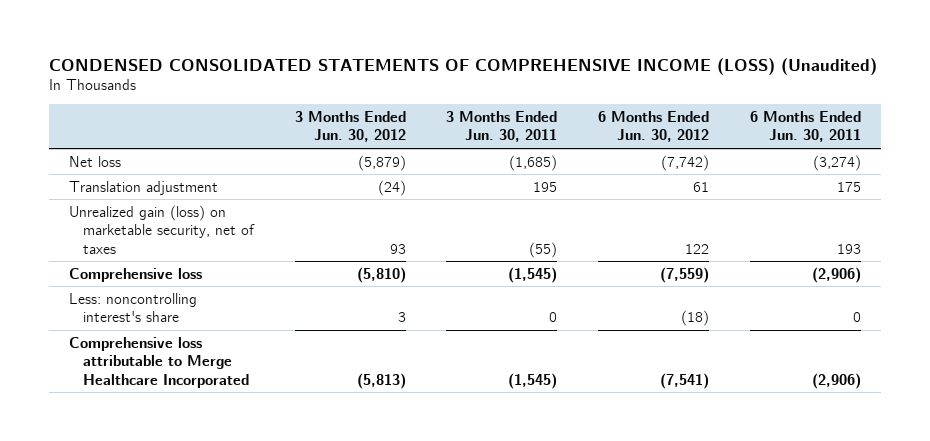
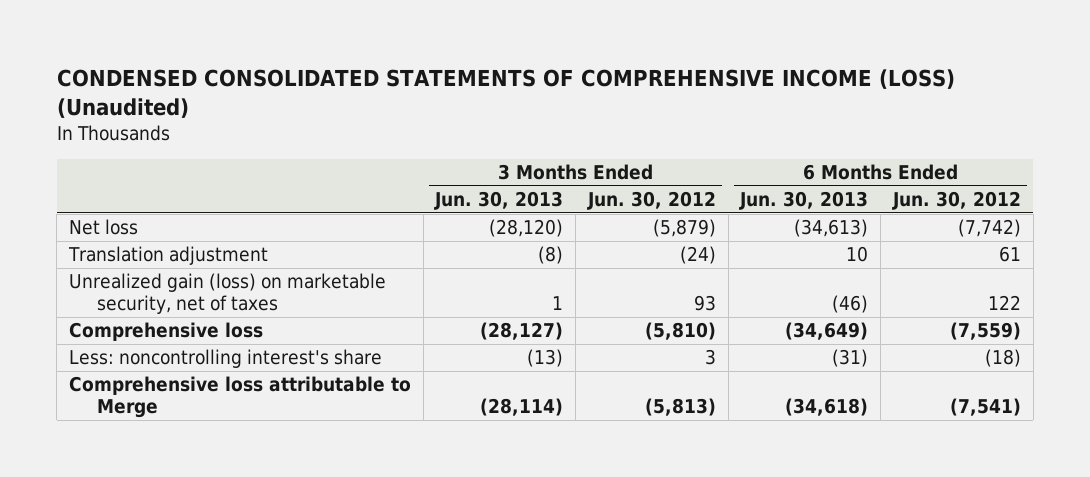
- | 3 Months Ended Jun. 30, 2012 | 3 Months Ended Jun. 30, 2011 | 6 Months Ended Jun. 30, 2012 | 6 Months Ended Jun. 30, 2011
+ | 3 Months Ended Jun. 30, 2013 | 3 Months Ended Jun. 30, 2012 | 6 Months Ended Jun. 30, 2013 | 6 Months Ended Jun. 30, 2012
- Comprehensive loss attributable to Merge Healthcare Incorporated | (5,813) | (1,545) | (7,541) | (2,906)
+ Comprehensive loss attributable to Merge | (28,114) | (5,813) | (34,618) | (7,541)

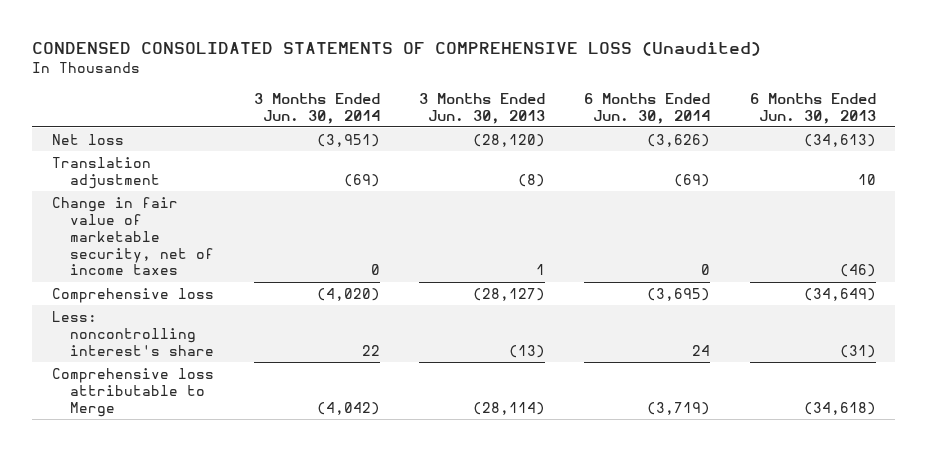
- CONDENSED CONSOLIDATED STATEMENTS OF COMPREHENSIVE INCOME (LOSS) (Unaudited)
+ CONDENSED CONSOLIDATED STATEMENTS OF COMPREHENSIVE LOSS (Unaudited)
- | 3 Months Ended Jun. 30, 2013 | 3 Months Ended Jun. 30, 2012 | 6 Months Ended Jun. 30, 2013 | 6 Months Ended Jun. 30, 2012
+ | 3 Months Ended Jun. 30, 2014 | 3 Months Ended Jun. 30, 2013 | 6 Months Ended Jun. 30, 2014 | 6 Months Ended Jun. 30, 2013
- Unrealized gain (loss) on marketable security, net of taxes | 1 | 93 | (46) | 122
+ Change in fair value of marketable security, net of income taxes | 0 | 1 | 0 | (46)

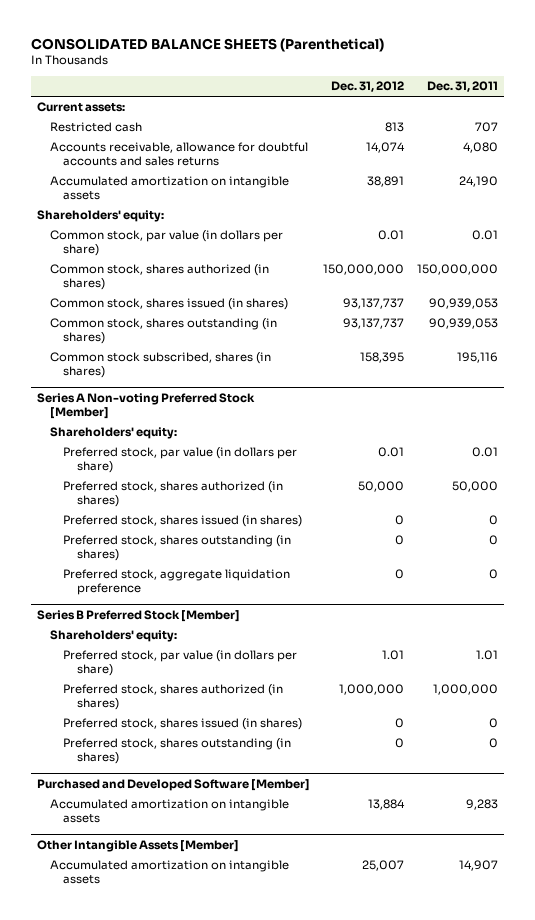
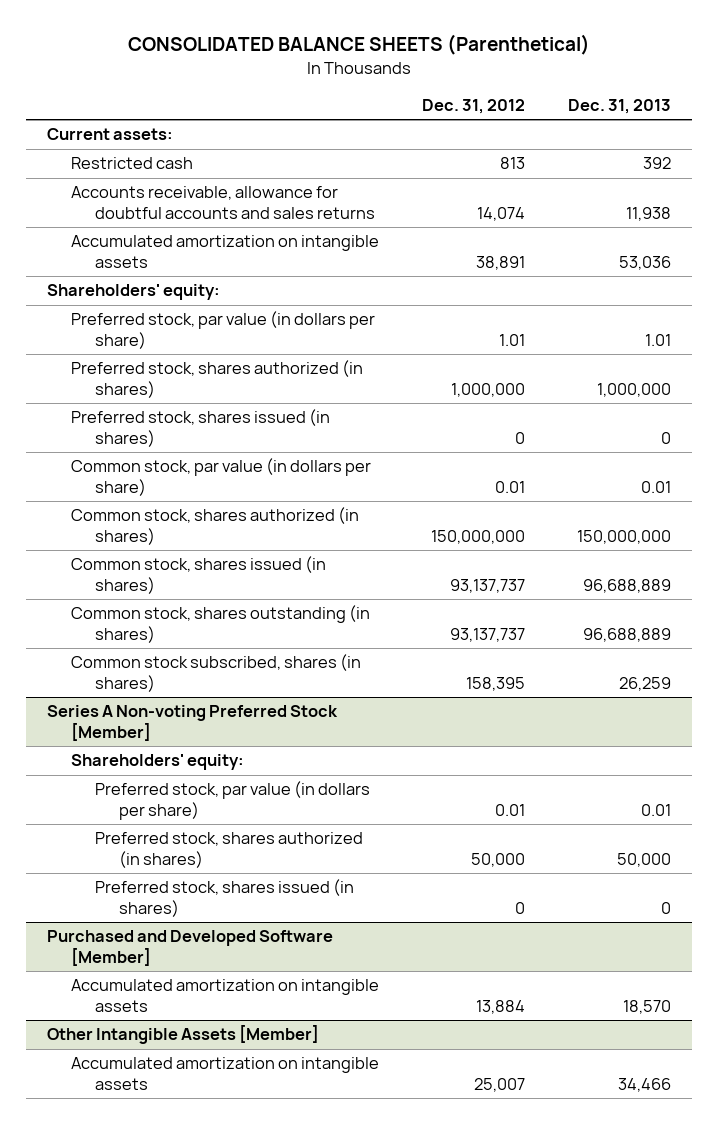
- | Dec. 31, 2012 | Dec. 31, 2011
+ | Dec. 31, 2012 | Dec. 31, 2013
+ Preferred stock, par value (in dollars per share) | 1.01 | 1.01
+ Preferred stock, shares authorized (in shares) | 1,000,000 | 1,000,000
+ Preferred stock, shares issued (in shares) | 0 | 0
@ Series A Non-voting Preferred Stock [Member]
- Preferred stock, shares outstanding (in shares) | 0 | 0
- Preferred stock, aggregate liquidation preference | 0 | 0
- Series B Preferred Stock [Member]
- Shareholders' equity:
- Preferred stock, par value (in dollars per share) | 1.01 | 1.01
- Preferred stock, shares authorized (in shares) | 1,000,000 | 1,000,000
- Preferred stock, shares issued (in shares) | 0 | 0
- Preferred stock, shares outstanding (in shares) | 0 | 0

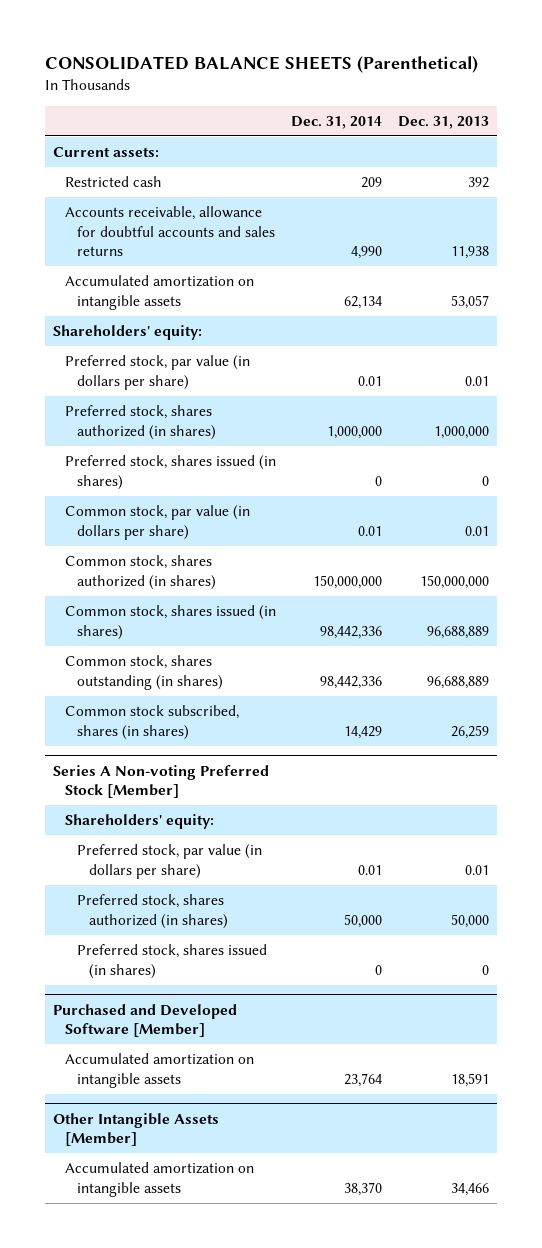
- | Dec. 31, 2012 | Dec. 31, 2013
+ | Dec. 31, 2014 | Dec. 31, 2013
- Accumulated amortization on intangible assets | 38,891 | 53,036
+ Accumulated amortization on intangible assets | 62,134 | 53,057
- Preferred stock, par value (in dollars per share) | 1.01 | 1.01
+ Preferred stock, par value (in dollars per share) | 0.01 | 0.01
@ Purchased and Developed Software [Member]
- Accumulated amortization on intangible assets | 13,884 | 18,570
+ Accumulated amortization on intangible assets | 23,764 | 18,591

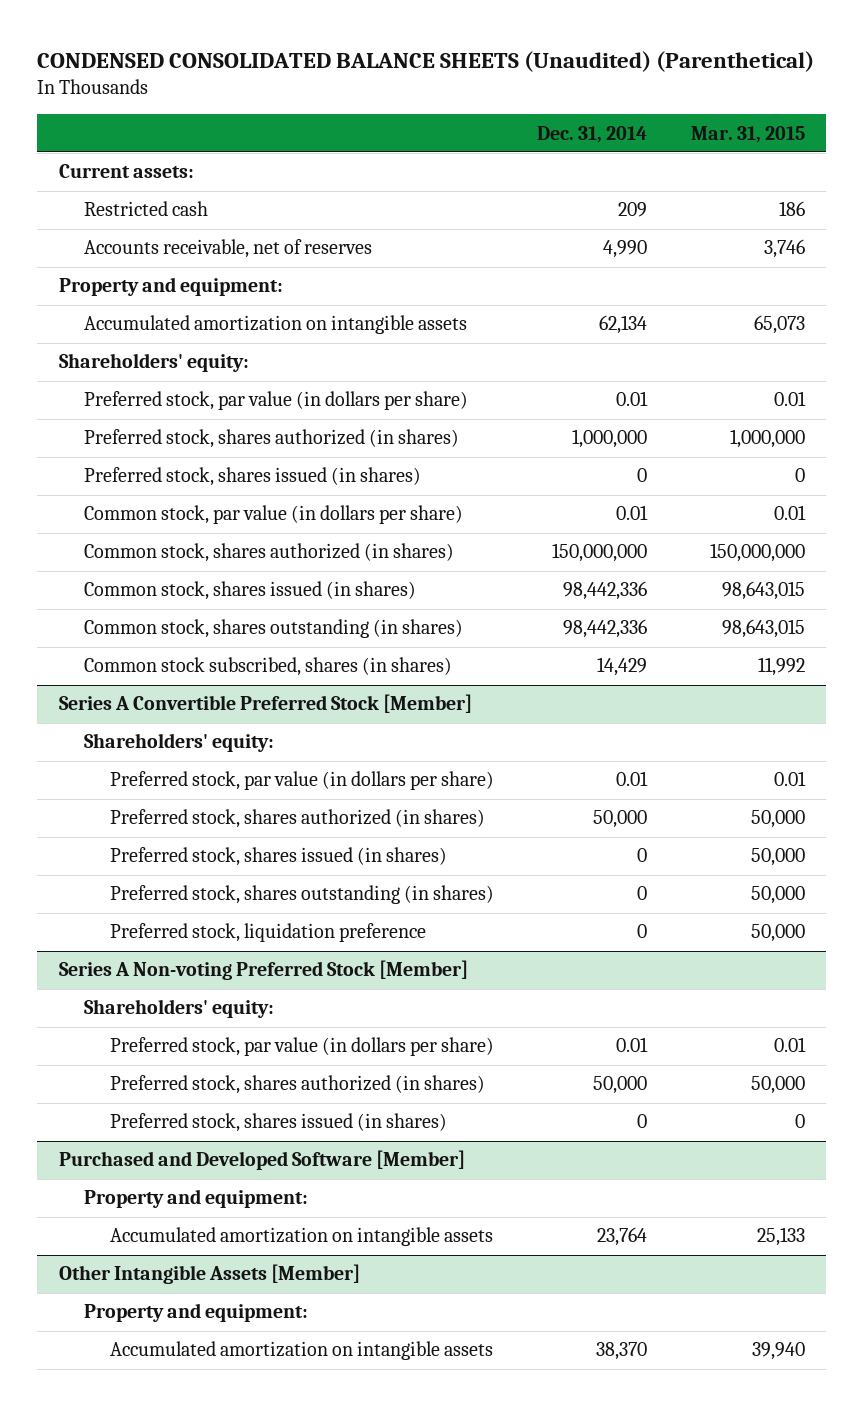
- CONSOLIDATED BALANCE SHEETS (Parenthetical)
+ CONDENSED CONSOLIDATED BALANCE SHEETS (Unaudited) (Parenthetical)
- | Dec. 31, 2014 | Dec. 31, 2013
+ | Dec. 31, 2014 | Mar. 31, 2015
- Accounts receivable, allowance for doubtful accounts and sales returns | 4,990 | 11,938
+ Accounts receivable, net of reserves | 4,990 | 3,746
+ Property and equipment:
+ Series A Convertible Preferred Stock [Member]
+ Shareholders' equity:
+ Preferred stock, par value (in dollars per share) | 0.01 | 0.01
+ Preferred stock, shares authorized (in shares) | 50,000 | 50,000
+ Preferred stock, shares issued (in shares) | 0 | 50,000
+ Preferred stock, shares outstanding (in shares) | 0 | 50,000
+ Preferred stock, liquidation preference | 0 | 50,000
@ Purchased and Developed Software [Member]
+ Property and equipment:
@ Other Intangible Assets [Member]
+ Property and equipment:

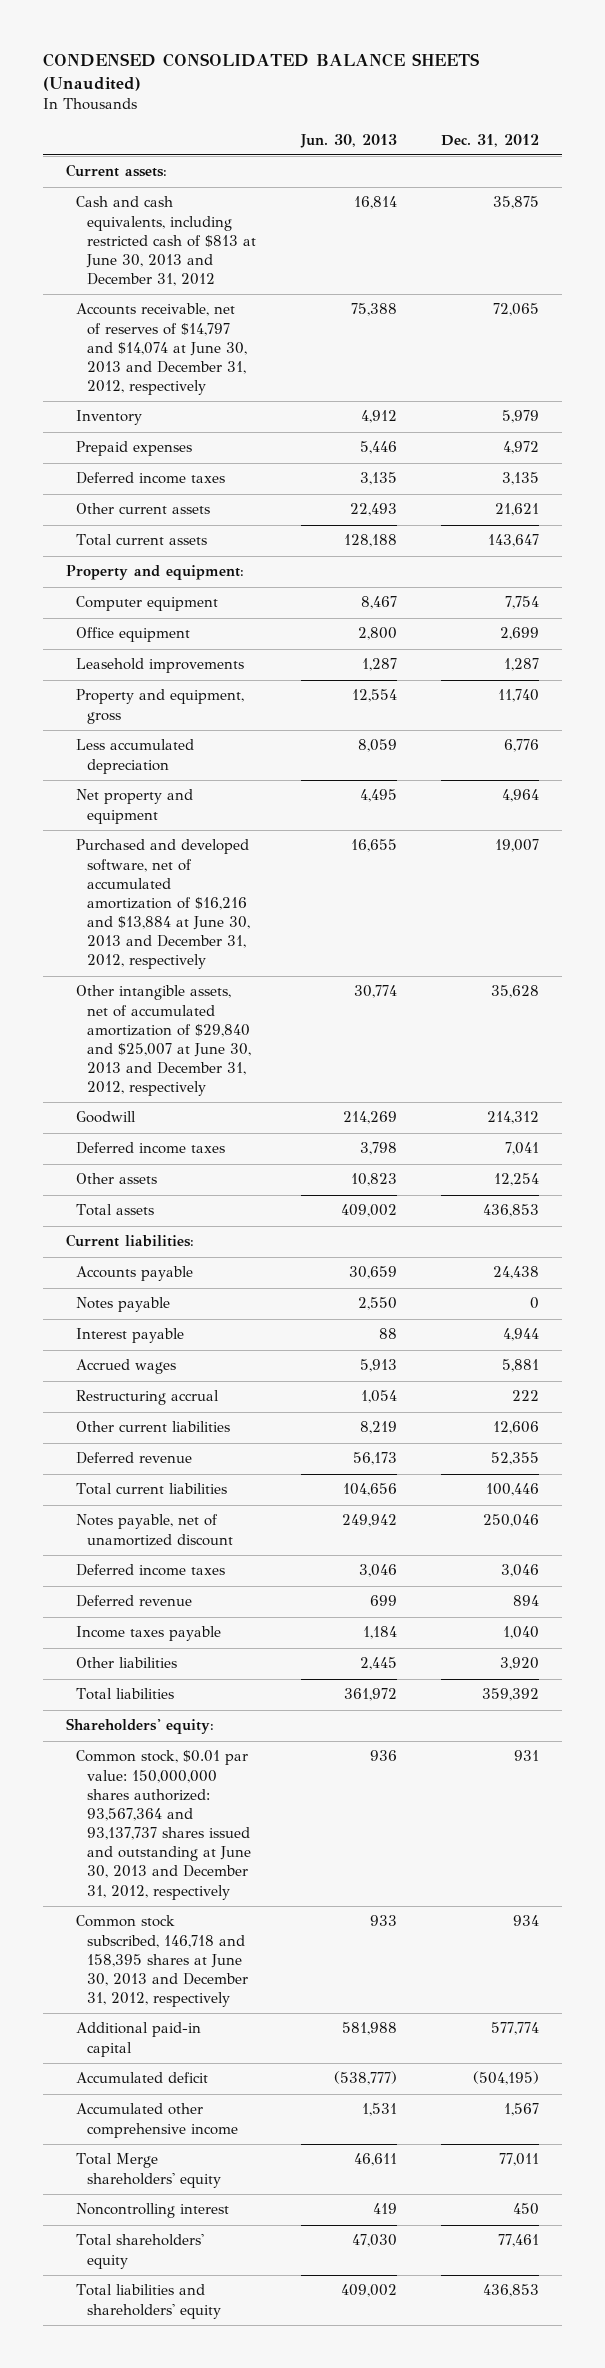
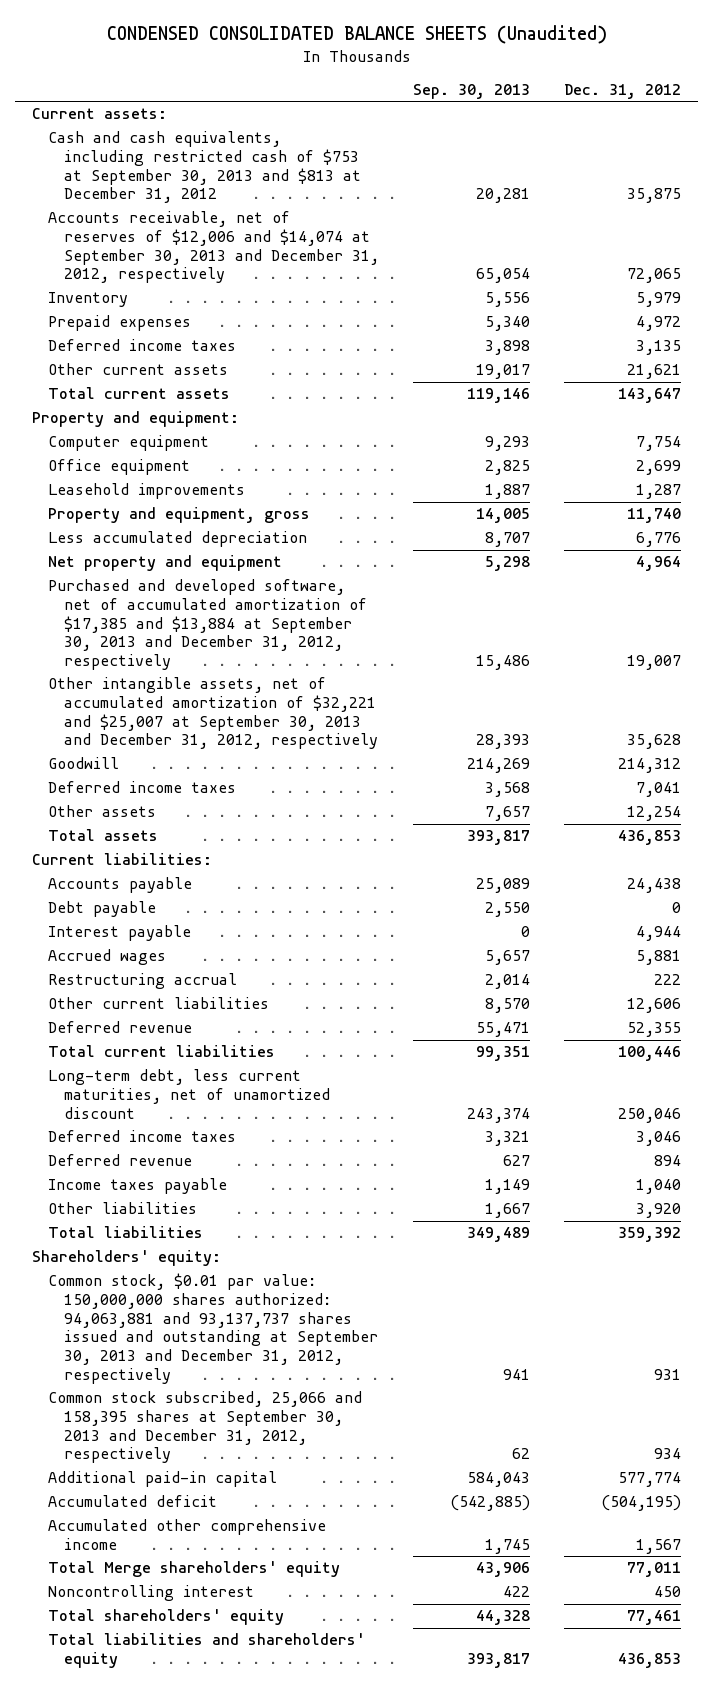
- | Jun. 30, 2013 | Dec. 31, 2012
+ | Sep. 30, 2013 | Dec. 31, 2012
- Cash and cash equivalents, including restricted cash of $813 at June 30, 2013 and December 31, 2012 | 16,814 | 35,875
- Accounts receivable, net of reserves of $14,797 and $14,074 at June 30, 2013 and December 31, 2012, respectively | 75,388 | 72,065
+ Cash and cash equivalents, including restricted cash of $753 at September 30, 2013 and $813 at December 31, 2012 | 20,281 | 35,875
+ Accounts receivable, net of reserves of $12,006 and $14,074 at September 30, 2013 and December 31, 2012, respectively | 65,054 | 72,065
- Purchased and developed software, net of accumulated amortization of $16,216 and $13,884 at June 30, 2013 and December 31, 2012, respectively | 16,655 | 19,007
- Other intangible assets, net of accumulated amortization of $29,840 and $25,007 at June 30, 2013 and December 31, 2012, respectively | 30,774 | 35,628
+ Purchased and developed software, net of accumulated amortization of $17,385 and $13,884 at September 30, 2013 and December 31, 2012, respectively | 15,486 | 19,007
+ Other intangible assets, net of accumulated amortization of $32,221 and $25,007 at September 30, 2013 and December 31, 2012, respectively | 28,393 | 35,628
- Notes payable | 2,550 | 0
+ Debt payable | 2,550 | 0
- Notes payable, net of unamortized discount | 249,942 | 250,046
+ Long-term debt, less current maturities, net of unamortized discount | 243,374 | 250,046
- Common stock, $0.01 par value: 150,000,000 shares authorized: 93,567,364 and 93,137,737 shares issued and outstanding at June 30, 2013 and December 31, 2012, respectively | 936 | 931
- Common stock subscribed, 146,718 and 158,395 shares at June 30, 2013 and December 31, 2012, respectively | 933 | 934
+ Common stock, $0.01 par value: 150,000,000 shares authorized: 94,063,881 and 93,137,737 shares issued and outstanding at September 30, 2013 and December 31, 2012, respectively | 941 | 931
+ Common stock subscribed, 25,066 and 158,395 shares at September 30, 2013 and December 31, 2012, respectively | 62 | 934

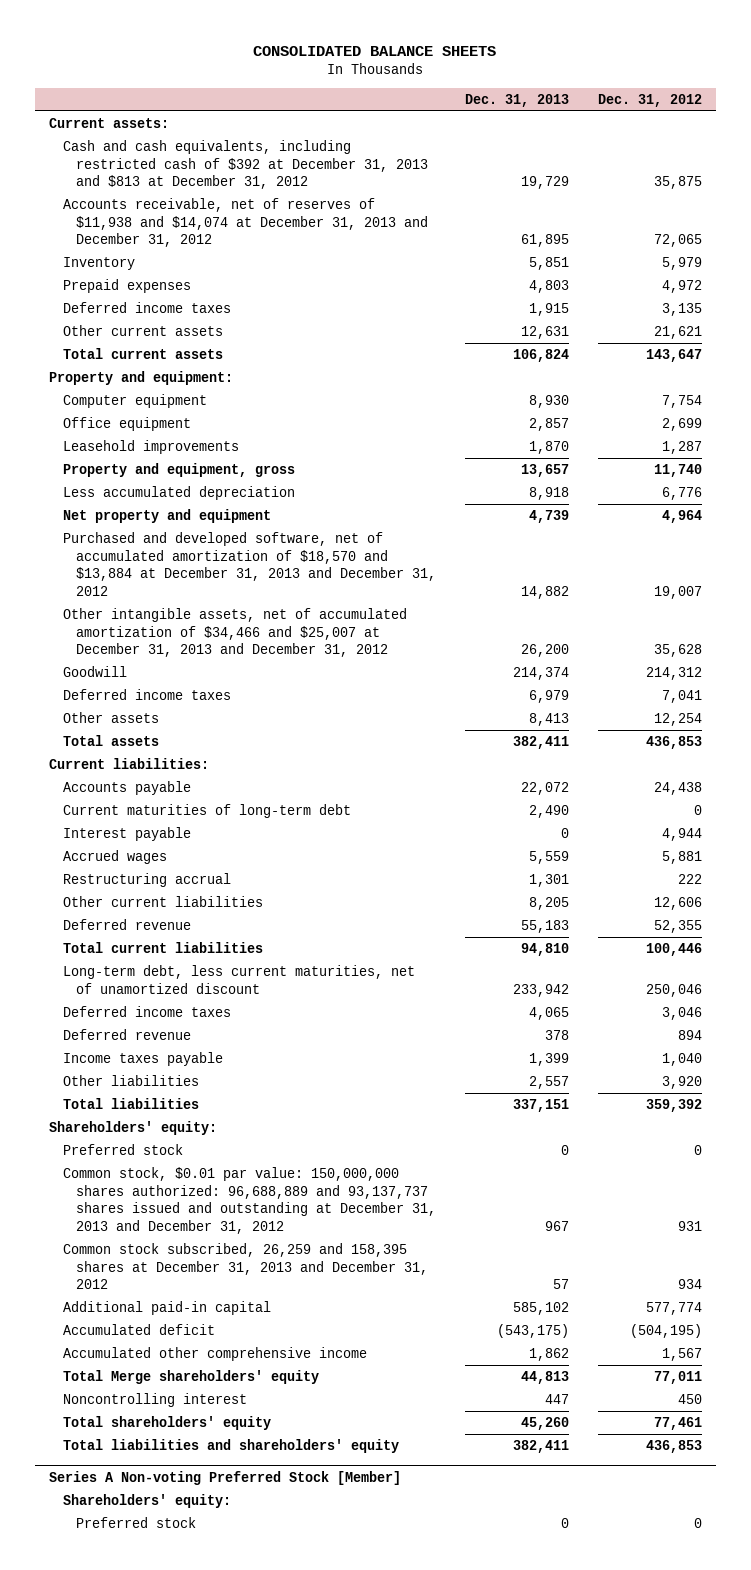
- CONDENSED CONSOLIDATED BALANCE SHEETS (Unaudited)
+ CONSOLIDATED BALANCE SHEETS
- | Sep. 30, 2013 | Dec. 31, 2012
+ | Dec. 31, 2013 | Dec. 31, 2012
- Cash and cash equivalents, including restricted cash of $753 at September 30, 2013 and $813 at December 31, 2012 | 20,281 | 35,875
- Accounts receivable, net of reserves of $12,006 and $14,074 at September 30, 2013 and December 31, 2012, respectively | 65,054 | 72,065
+ Cash and cash equivalents, including restricted cash of $392 at December 31, 2013 and $813 at December 31, 2012 | 19,729 | 35,875
+ Accounts receivable, net of reserves of $11,938 and $14,074 at December 31, 2013 and December 31, 2012 | 61,895 | 72,065
- Purchased and developed software, net of accumulated amortization of $17,385 and $13,884 at September 30, 2013 and December 31, 2012, respectively | 15,486 | 19,007
- Other intangible assets, net of accumulated amortization of $32,221 and $25,007 at September 30, 2013 and December 31, 2012, respectively | 28,393 | 35,628
+ Purchased and developed software, net of accumulated amortization of $18,570 and $13,884 at December 31, 2013 and December 31, 2012 | 14,882 | 19,007
+ Other intangible assets, net of accumulated amortization of $34,466 and $25,007 at December 31, 2013 and December 31, 2012 | 26,200 | 35,628
- Debt payable | 2,550 | 0
+ Current maturities of long-term debt | 2,490 | 0
- Common stock, $0.01 par value: 150,000,000 shares authorized: 94,063,881 and 93,137,737 shares issued and outstanding at September 30, 2013 and December 31, 2012, respectively | 941 | 931
- Common stock subscribed, 25,066 and 158,395 shares at September 30, 2013 and December 31, 2012, respectively | 62 | 934
+ Preferred stock | 0 | 0
+ Common stock, $0.01 par value: 150,000,000 shares authorized: 96,688,889 and 93,137,737 shares issued and outstanding at December 31, 2013 and December 31, 2012 | 967 | 931
+ Common stock subscribed, 26,259 and 158,395 shares at December 31, 2013 and December 31, 2012 | 57 | 934
+ Series A Non-voting Preferred Stock [Member]
+ Shareholders' equity:
+ Preferred stock | 0 | 0

